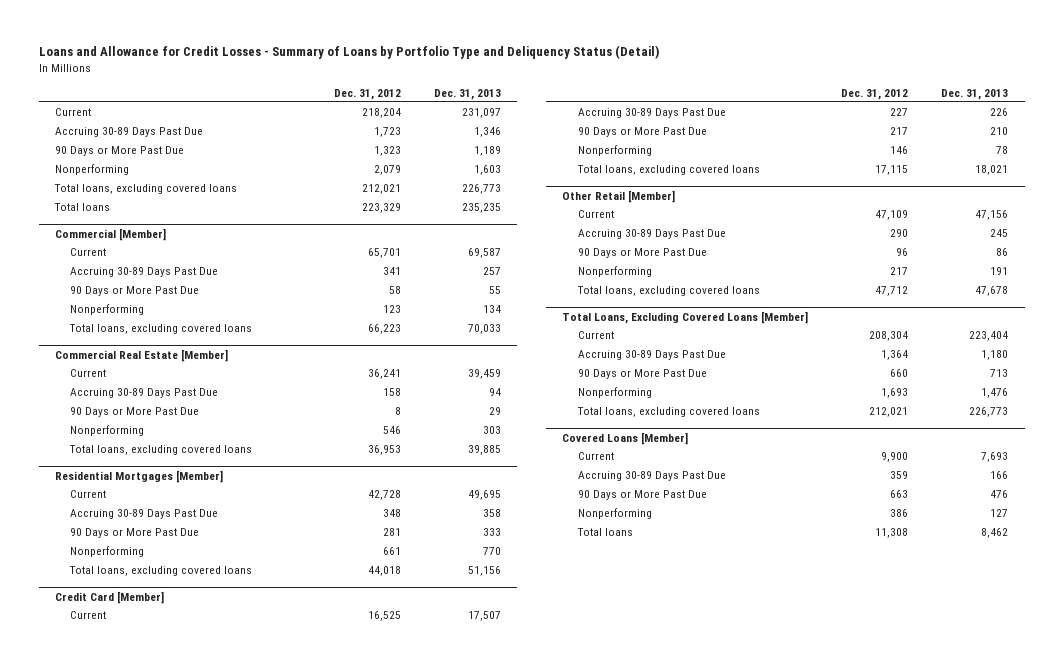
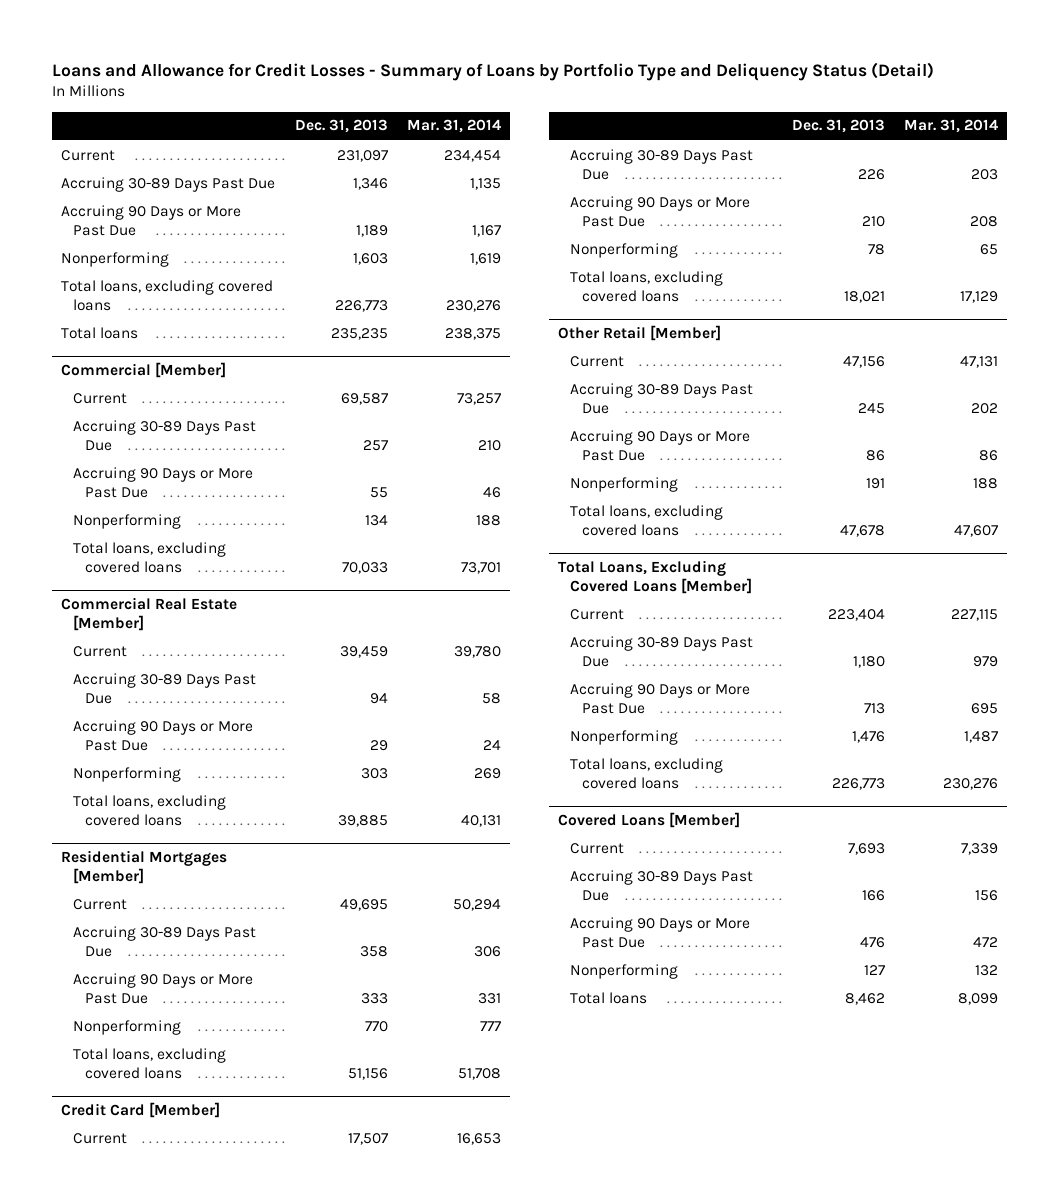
- | Dec. 31, 2012 | Dec. 31, 2013
+ | Dec. 31, 2013 | Mar. 31, 2014
- 90 Days or More Past Due | 1,323 | 1,189
+ Accruing 90 Days or More Past Due | 1,189 | 1,167
@ Commercial [Member]
- 90 Days or More Past Due | 58 | 55
+ Accruing 90 Days or More Past Due | 55 | 46
@ Commercial Real Estate [Member]
- 90 Days or More Past Due | 8 | 29
+ Accruing 90 Days or More Past Due | 29 | 24
@ Residential Mortgages [Member]
- 90 Days or More Past Due | 281 | 333
+ Accruing 90 Days or More Past Due | 333 | 331
@ Credit Card [Member]
- 90 Days or More Past Due | 217 | 210
+ Accruing 90 Days or More Past Due | 210 | 208
@ Other Retail [Member]
- 90 Days or More Past Due | 96 | 86
+ Accruing 90 Days or More Past Due | 86 | 86
@ Total Loans, Excluding Covered Loans [Member]
- 90 Days or More Past Due | 660 | 713
+ Accruing 90 Days or More Past Due | 713 | 695
@ Covered Loans [Member]
- 90 Days or More Past Due | 663 | 476
+ Accruing 90 Days or More Past Due | 476 | 472

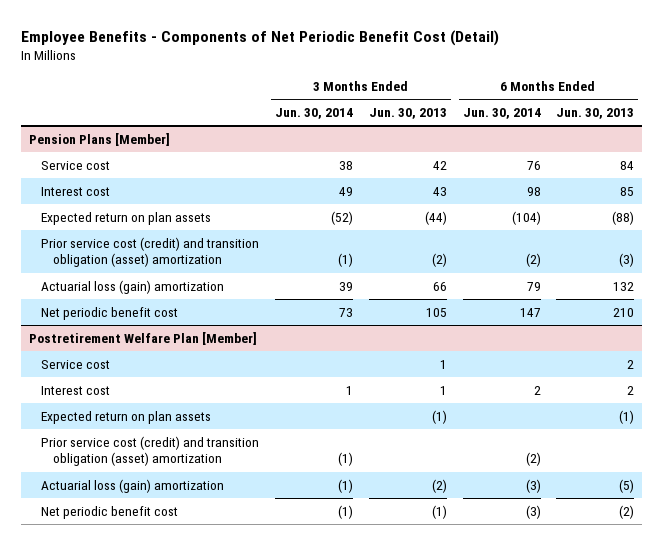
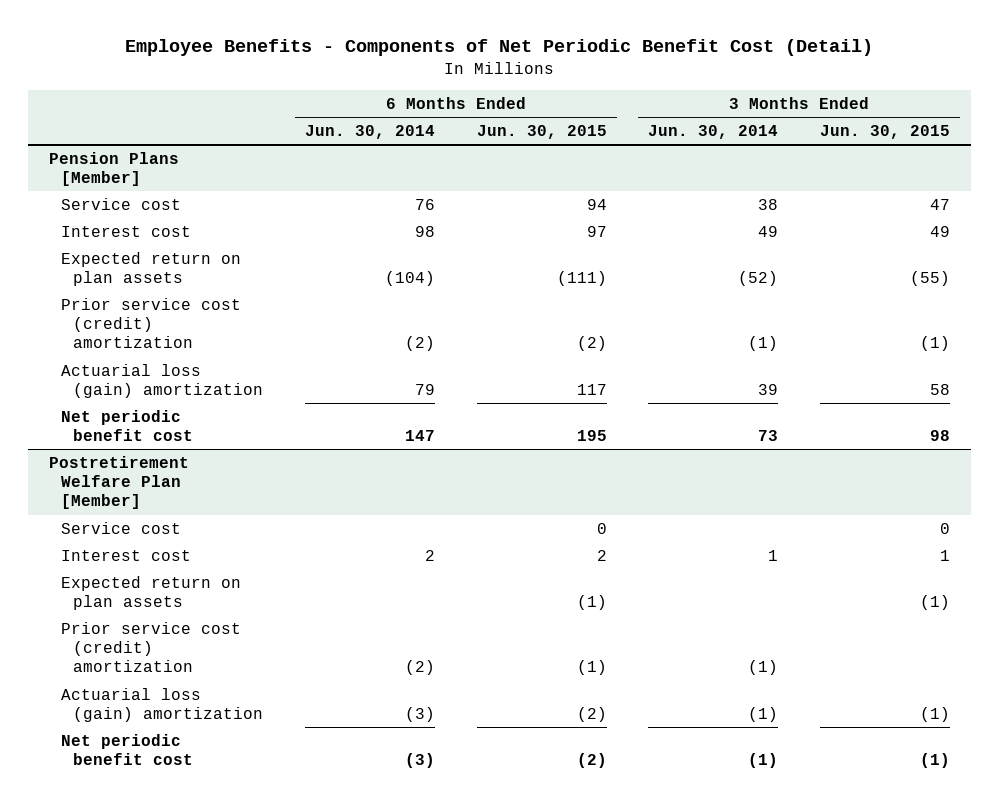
- | 3 Months Ended Jun. 30, 2014 | 3 Months Ended Jun. 30, 2013 | 6 Months Ended Jun. 30, 2014 | 6 Months Ended Jun. 30, 2013
+ | 6 Months Ended Jun. 30, 2014 | 6 Months Ended Jun. 30, 2015 | 3 Months Ended Jun. 30, 2014 | 3 Months Ended Jun. 30, 2015
@ Pension Plans [Member]
- Prior service cost (credit) and transition obligation (asset) amortization | (1) | (2) | (2) | (3)
+ Prior service cost (credit) amortization | (2) | (2) | (1) | (1)
@ Postretirement Welfare Plan [Member]
- Prior service cost (credit) and transition obligation (asset) amortization | (1) | | (2) |
+ Prior service cost (credit) amortization | (2) | (1) | (1) |

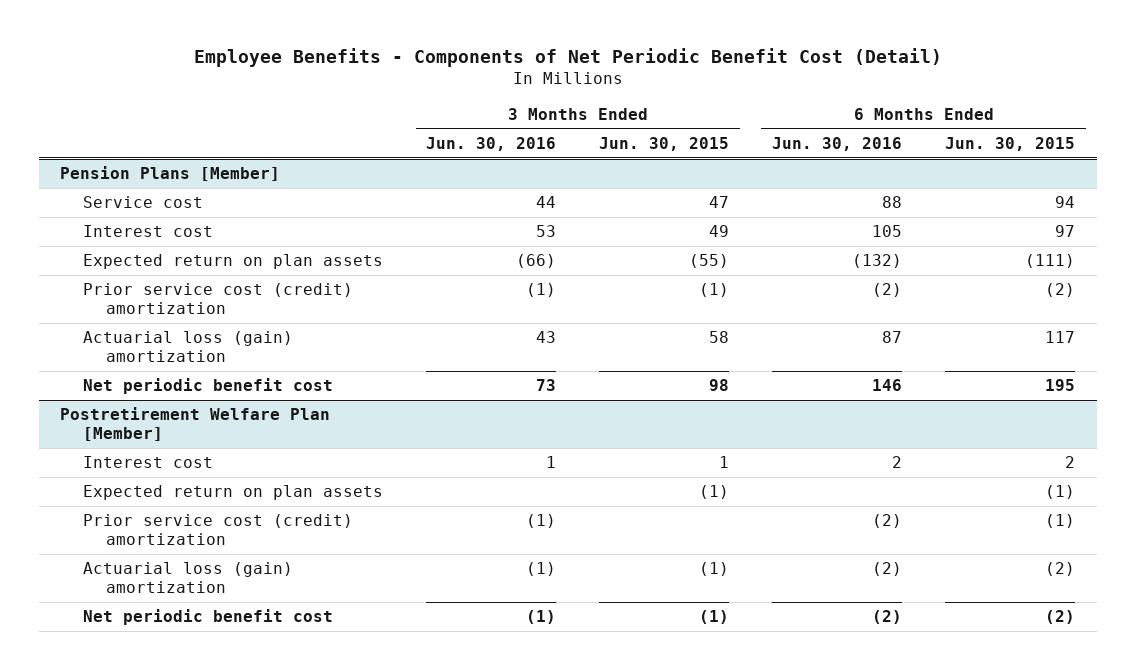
- | 6 Months Ended Jun. 30, 2014 | 6 Months Ended Jun. 30, 2015 | 3 Months Ended Jun. 30, 2014 | 3 Months Ended Jun. 30, 2015
+ | 3 Months Ended Jun. 30, 2016 | 3 Months Ended Jun. 30, 2015 | 6 Months Ended Jun. 30, 2016 | 6 Months Ended Jun. 30, 2015
@ Postretirement Welfare Plan [Member]
- Service cost | | 0 | | 0

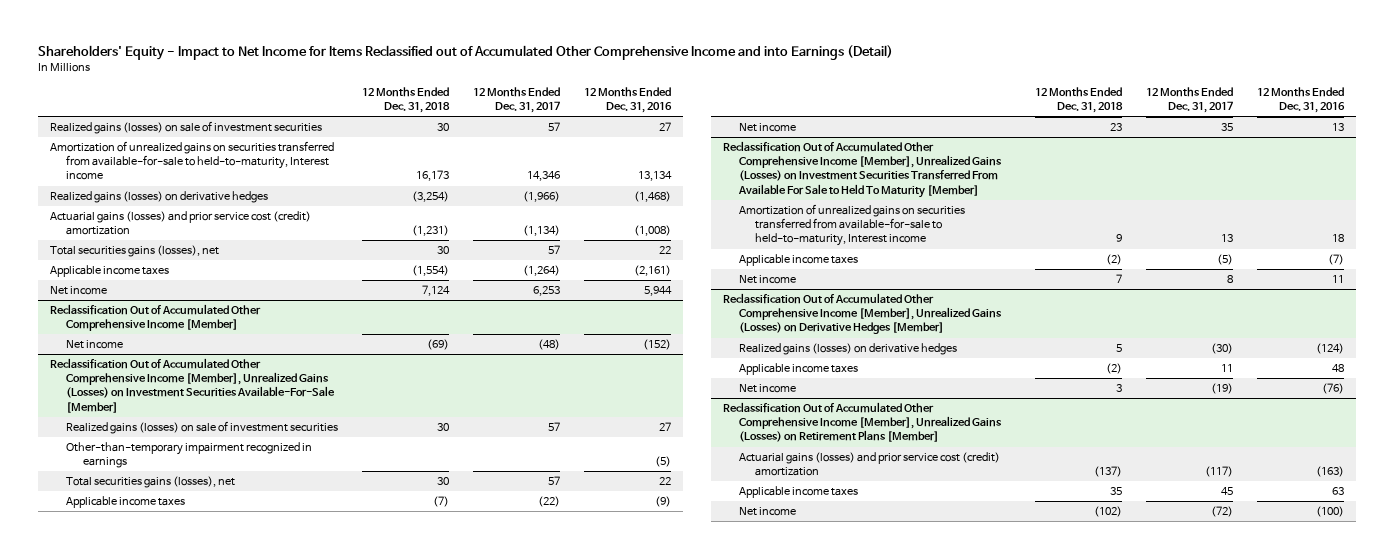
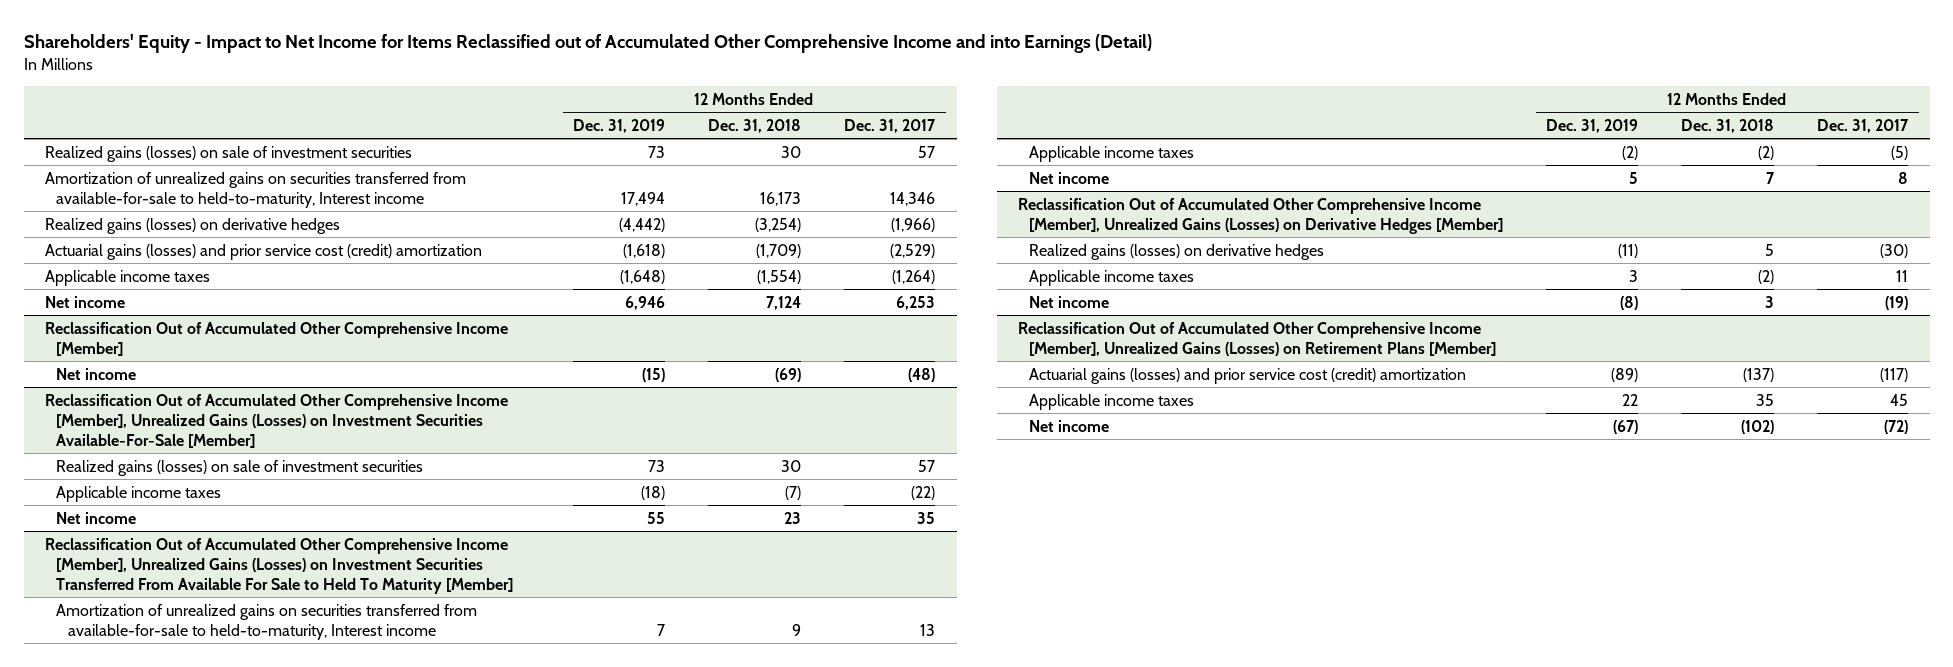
- | 12 Months Ended Dec. 31, 2018 | 12 Months Ended Dec. 31, 2017 | 12 Months Ended Dec. 31, 2016
+ | 12 Months Ended Dec. 31, 2019 | 12 Months Ended Dec. 31, 2018 | 12 Months Ended Dec. 31, 2017
- Actuarial gains (losses) and prior service cost (credit) amortization | (1,231) | (1,134) | (1,008)
- Total securities gains (losses), net | 30 | 57 | 22
+ Actuarial gains (losses) and prior service cost (credit) amortization | (1,618) | (1,709) | (2,529)
@ Reclassification Out of Accumulated Other Comprehensive Income [Member], Unrealized Gains (Losses) on Investment Securities Available-For-Sale [Member]
- Other-than-temporary impairment recognized in earnings | | | (5)
- Total securities gains (losses), net | 30 | 57 | 22

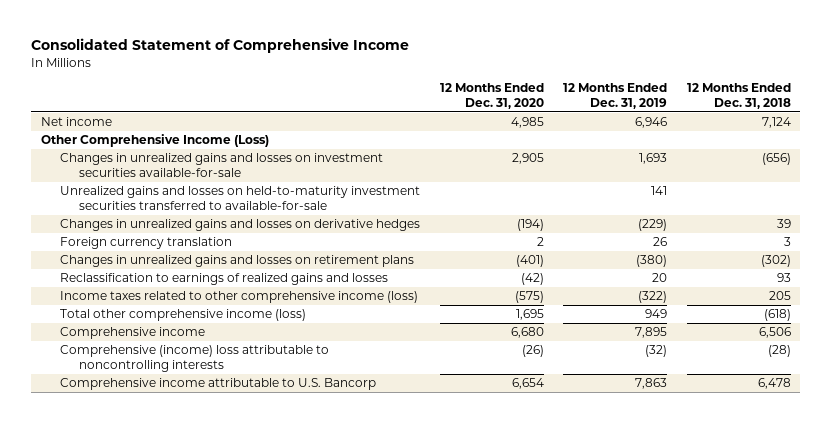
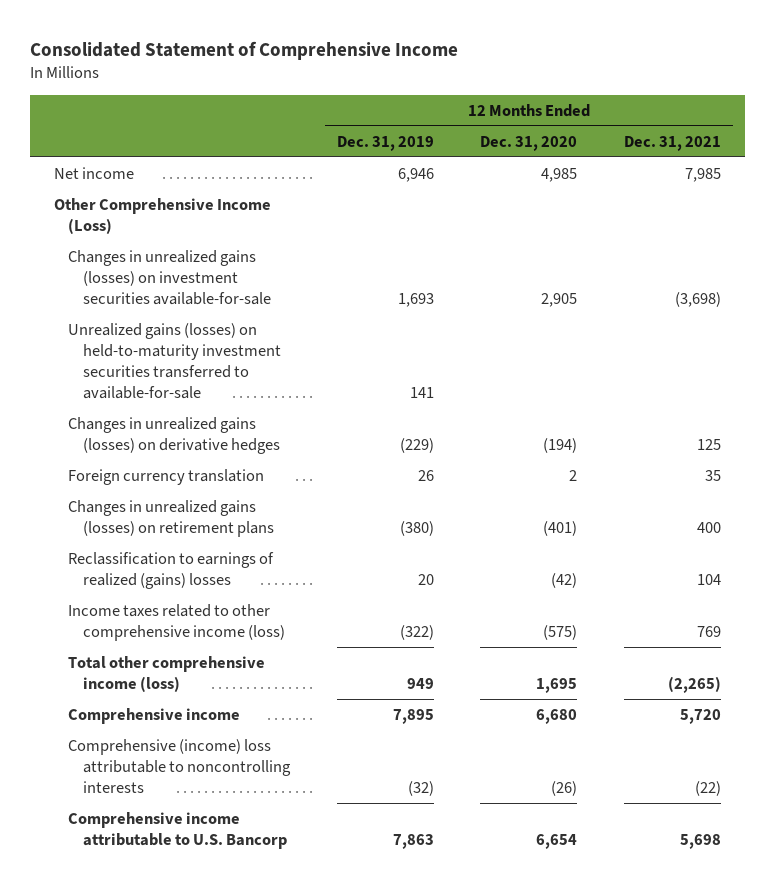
- | 12 Months Ended Dec. 31, 2020 | 12 Months Ended Dec. 31, 2019 | 12 Months Ended Dec. 31, 2018
+ | 12 Months Ended Dec. 31, 2019 | 12 Months Ended Dec. 31, 2020 | 12 Months Ended Dec. 31, 2021
- Changes in unrealized gains and losses on investment securities available-for-sale | 2,905 | 1,693 | (656)
- Unrealized gains and losses on held-to-maturity investment securities transferred to available-for-sale | | 141 |
- Changes in unrealized gains and losses on derivative hedges | (194) | (229) | 39
+ Changes in unrealized gains (losses) on investment securities available-for-sale | 1,693 | 2,905 | (3,698)
+ Unrealized gains (losses) on held-to-maturity investment securities transferred to available-for-sale | 141 | |
+ Changes in unrealized gains (losses) on derivative hedges | (229) | (194) | 125
- Changes in unrealized gains and losses on retirement plans | (401) | (380) | (302)
- Reclassification to earnings of realized gains and losses | (42) | 20 | 93
+ Changes in unrealized gains (losses) on retirement plans | (380) | (401) | 400
+ Reclassification to earnings of realized (gains) losses | 20 | (42) | 104

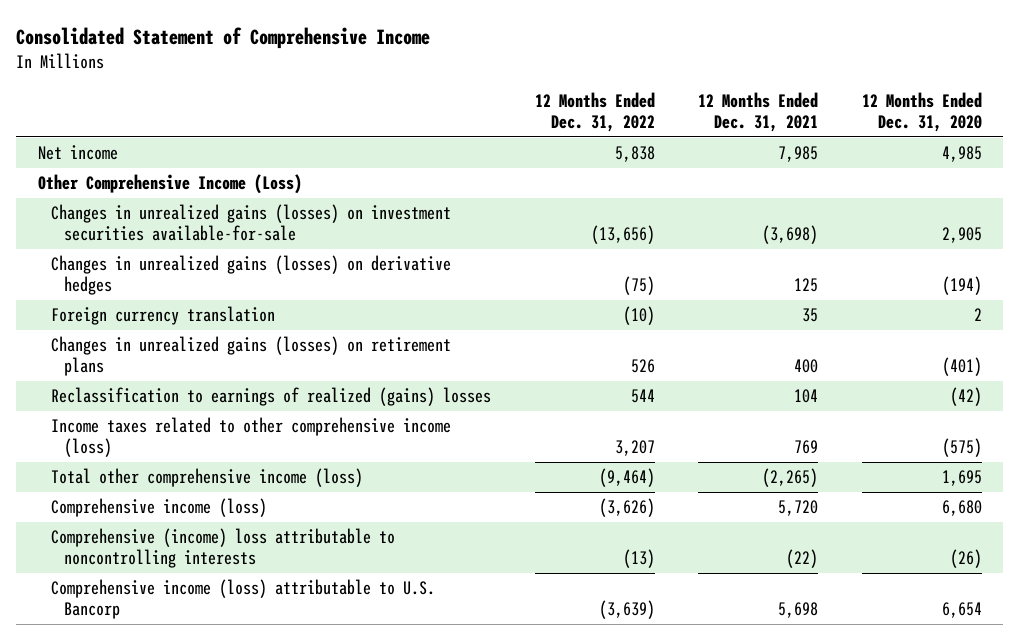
- | 12 Months Ended Dec. 31, 2019 | 12 Months Ended Dec. 31, 2020 | 12 Months Ended Dec. 31, 2021
+ | 12 Months Ended Dec. 31, 2022 | 12 Months Ended Dec. 31, 2021 | 12 Months Ended Dec. 31, 2020
- Unrealized gains (losses) on held-to-maturity investment securities transferred to available-for-sale | 141 | |
- Comprehensive income | 7,895 | 6,680 | 5,720
+ Comprehensive income (loss) | (3,626) | 5,720 | 6,680
- Comprehensive income attributable to U.S. Bancorp | 7,863 | 6,654 | 5,698
+ Comprehensive income (loss) attributable to U.S. Bancorp | (3,639) | 5,698 | 6,654

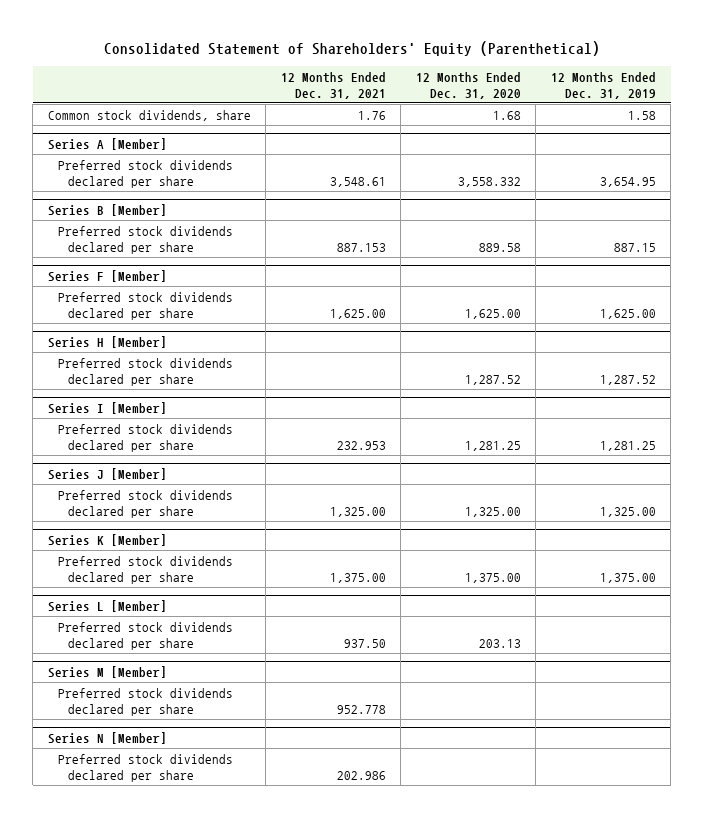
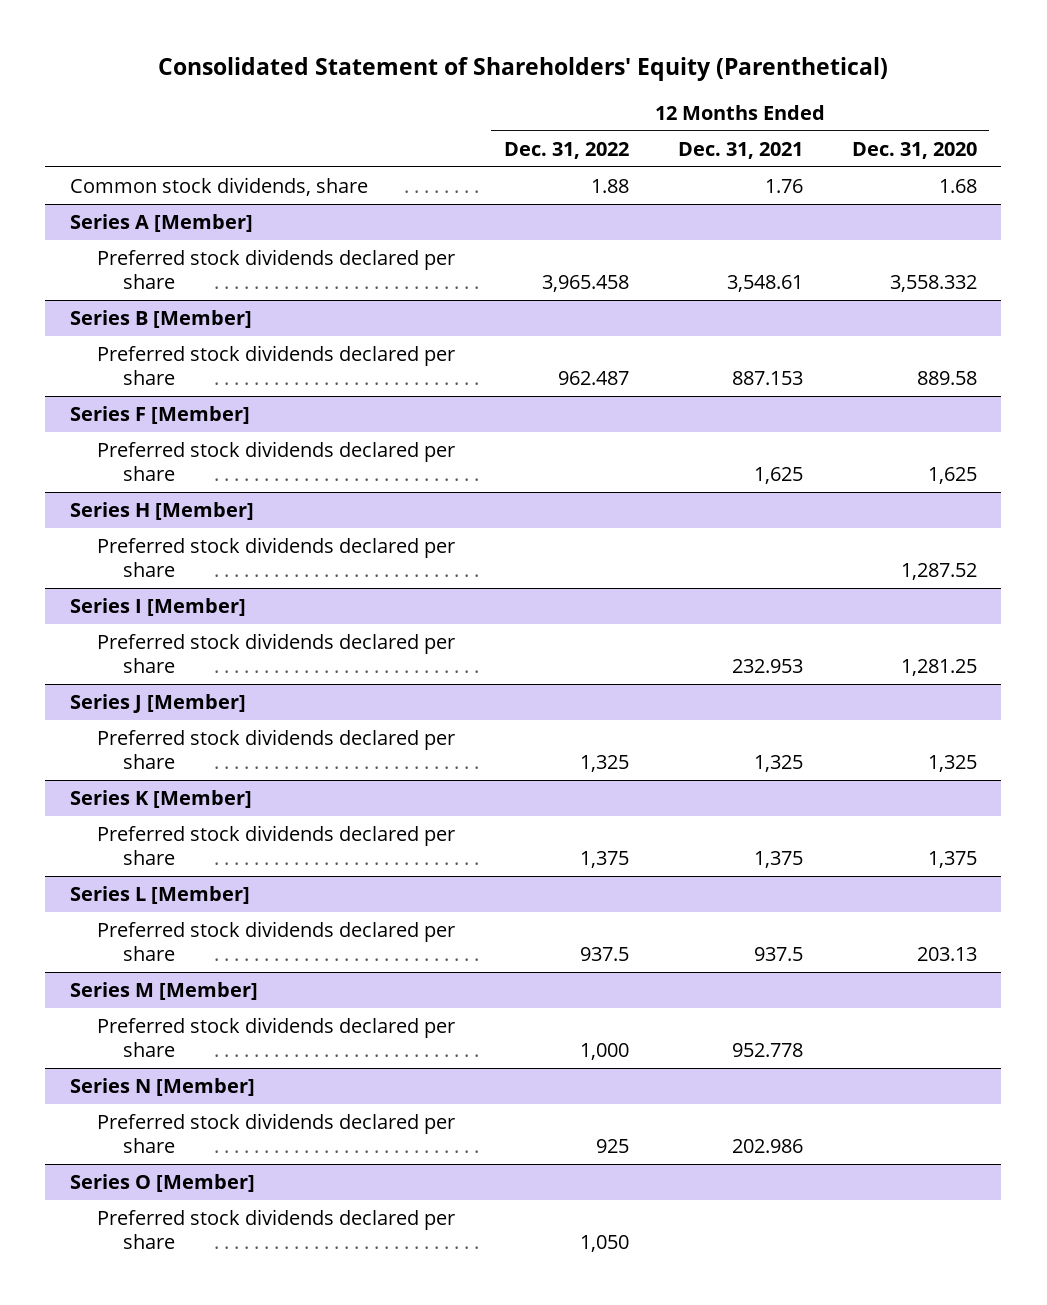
- | 12 Months Ended Dec. 31, 2021 | 12 Months Ended Dec. 31, 2020 | 12 Months Ended Dec. 31, 2019
+ | 12 Months Ended Dec. 31, 2022 | 12 Months Ended Dec. 31, 2021 | 12 Months Ended Dec. 31, 2020
@ Series F [Member]
- Preferred stock dividends declared per share | 1,625.00 | 1,625.00 | 1,625.00
+ Preferred stock dividends declared per share | | 1,625 | 1,625
@ Series J [Member]
- Preferred stock dividends declared per share | 1,325.00 | 1,325.00 | 1,325.00
+ Preferred stock dividends declared per share | 1,325 | 1,325 | 1,325
@ Series K [Member]
- Preferred stock dividends declared per share | 1,375.00 | 1,375.00 | 1,375.00
+ Preferred stock dividends declared per share | 1,375 | 1,375 | 1,375
@ Series L [Member]
- Preferred stock dividends declared per share | 937.50 | 203.13 |
+ Preferred stock dividends declared per share | 937.5 | 937.5 | 203.13
+ Series O [Member]
+ Preferred stock dividends declared per share | 1,050 | |

